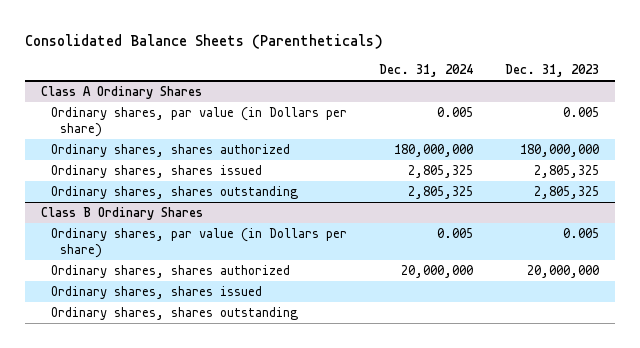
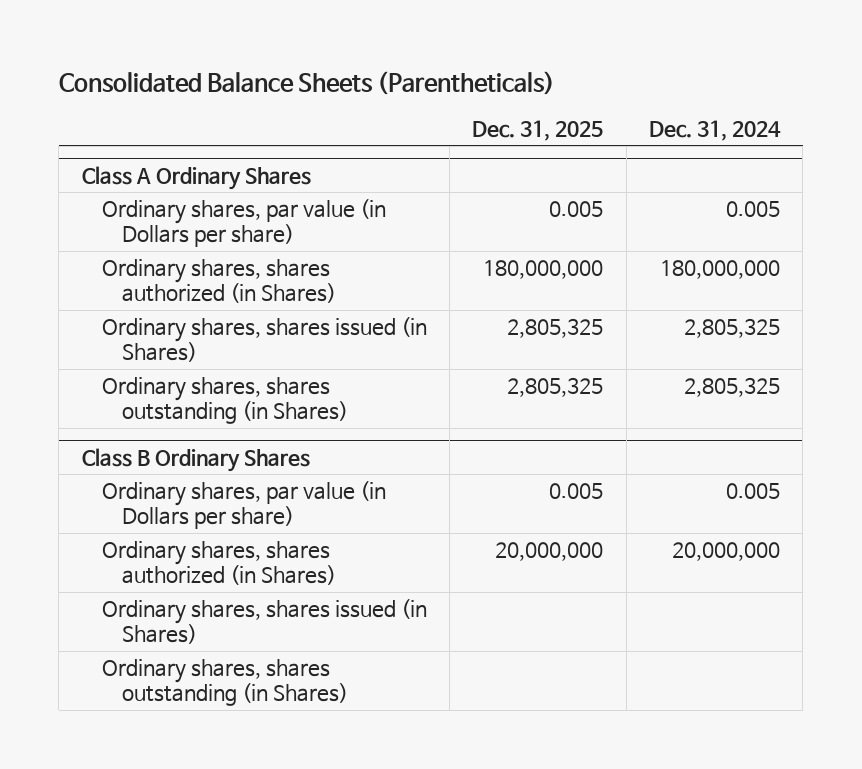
- | Dec. 31, 2024 | Dec. 31, 2023
+ | Dec. 31, 2025 | Dec. 31, 2024
@ Class A Ordinary Shares
- Ordinary shares, shares authorized | 180,000,000 | 180,000,000
- Ordinary shares, shares issued | 2,805,325 | 2,805,325
- Ordinary shares, shares outstanding | 2,805,325 | 2,805,325
+ Ordinary shares, shares authorized (in Shares) | 180,000,000 | 180,000,000
+ Ordinary shares, shares issued (in Shares) | 2,805,325 | 2,805,325
+ Ordinary shares, shares outstanding (in Shares) | 2,805,325 | 2,805,325
@ Class B Ordinary Shares
- Ordinary shares, shares authorized | 20,000,000 | 20,000,000
- Ordinary shares, shares issued
- Ordinary shares, shares outstanding
+ Ordinary shares, shares authorized (in Shares) | 20,000,000 | 20,000,000
+ Ordinary shares, shares issued (in Shares)
+ Ordinary shares, shares outstanding (in Shares)

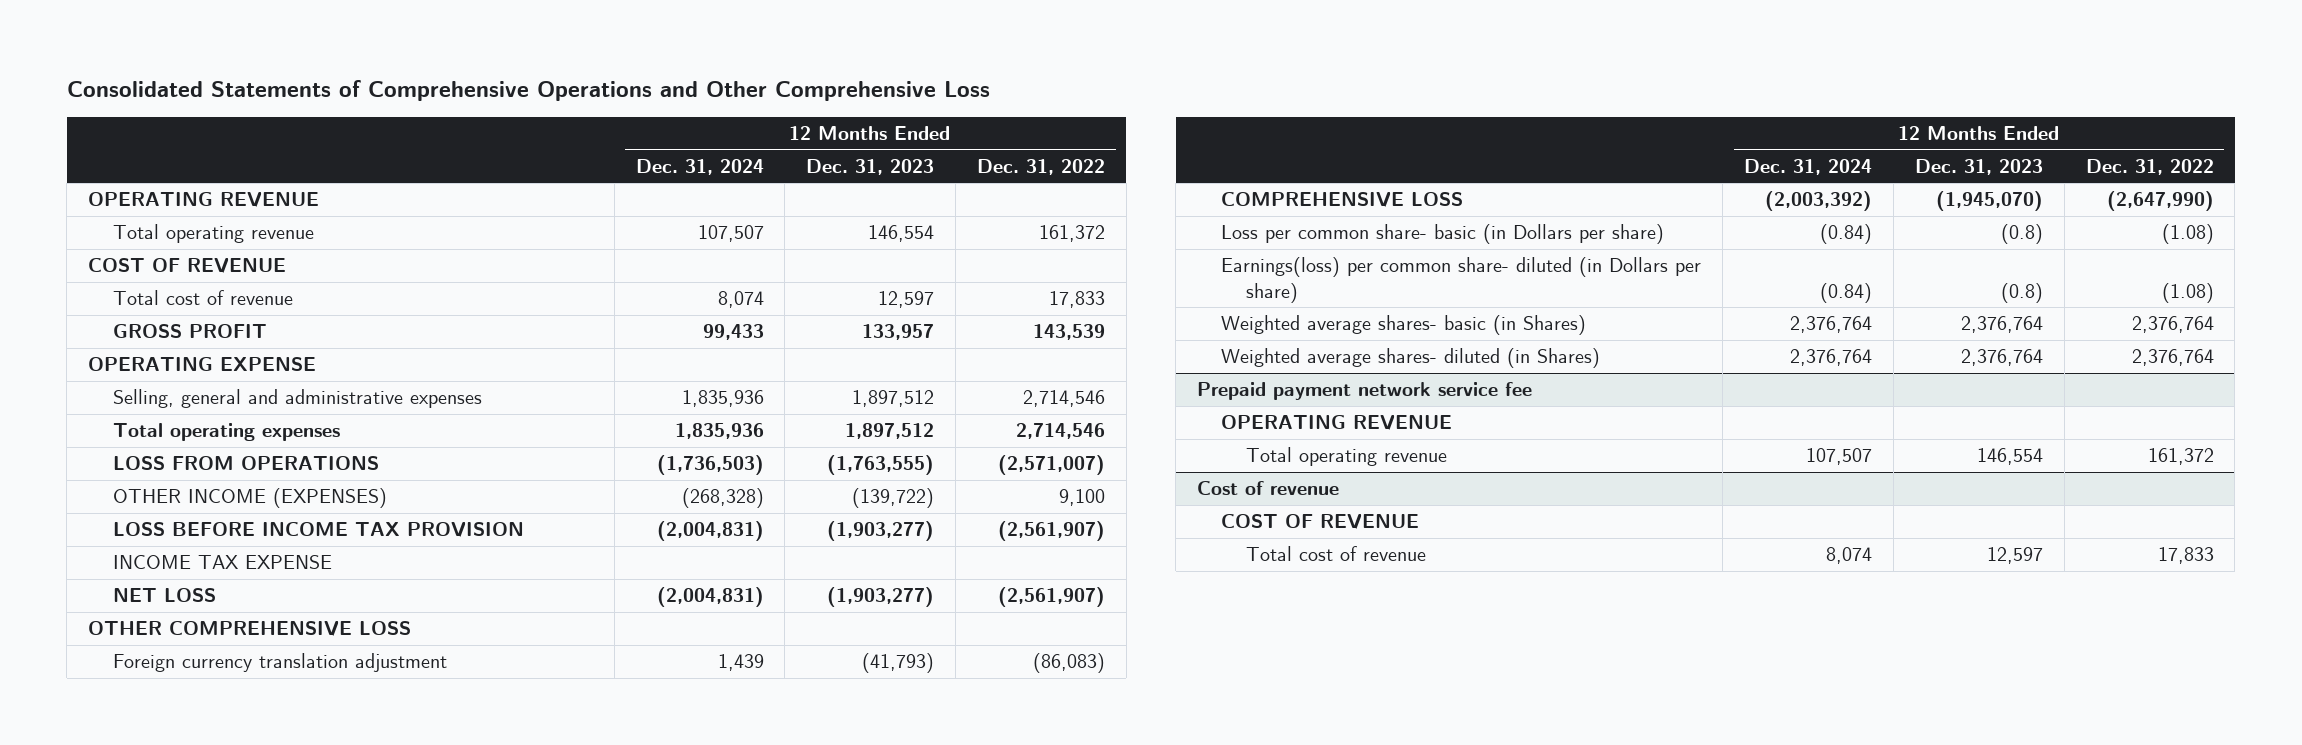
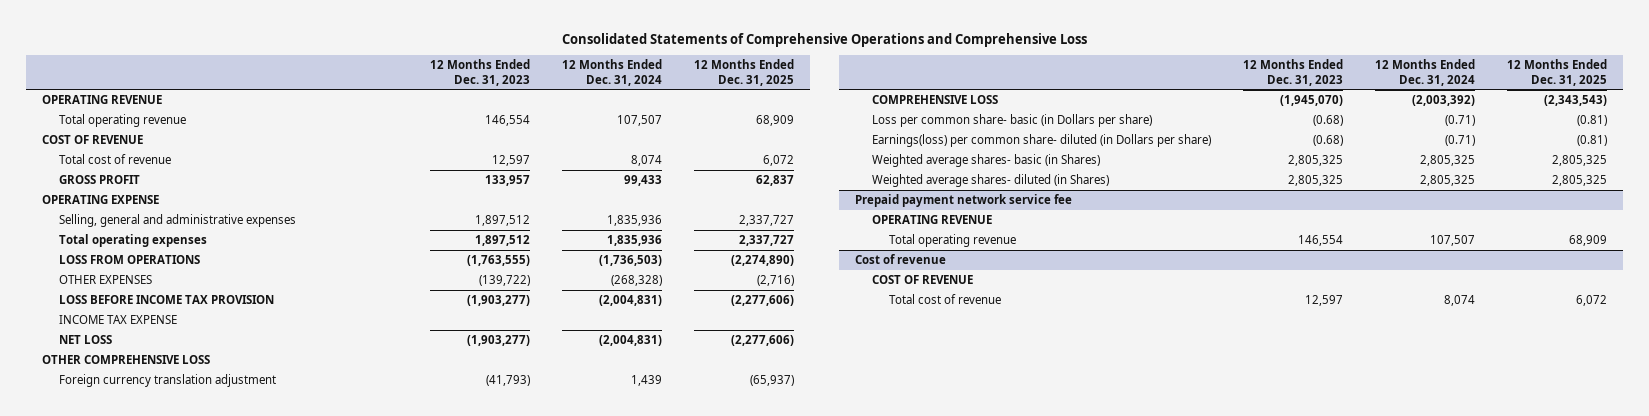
- Consolidated Statements of Comprehensive Operations and Other Comprehensive Loss
+ Consolidated Statements of Comprehensive Operations and Comprehensive Loss
- | 12 Months Ended Dec. 31, 2024 | 12 Months Ended Dec. 31, 2023 | 12 Months Ended Dec. 31, 2022
+ | 12 Months Ended Dec. 31, 2023 | 12 Months Ended Dec. 31, 2024 | 12 Months Ended Dec. 31, 2025
- OTHER INCOME (EXPENSES) | (268,328) | (139,722) | 9,100
+ OTHER EXPENSES | (139,722) | (268,328) | (2,716)
- Loss per common share- basic (in Dollars per share) | (0.84) | (0.8) | (1.08)
- Earnings(loss) per common share- diluted (in Dollars per share) | (0.84) | (0.8) | (1.08)
- Weighted average shares- basic (in Shares) | 2,376,764 | 2,376,764 | 2,376,764
- Weighted average shares- diluted (in Shares) | 2,376,764 | 2,376,764 | 2,376,764
+ Loss per common share- basic (in Dollars per share) | (0.68) | (0.71) | (0.81)
+ Earnings(loss) per common share- diluted (in Dollars per share) | (0.68) | (0.71) | (0.81)
+ Weighted average shares- basic (in Shares) | 2,805,325 | 2,805,325 | 2,805,325
+ Weighted average shares- diluted (in Shares) | 2,805,325 | 2,805,325 | 2,805,325

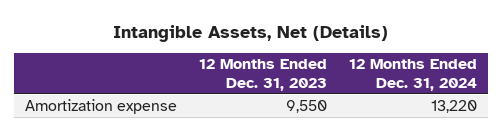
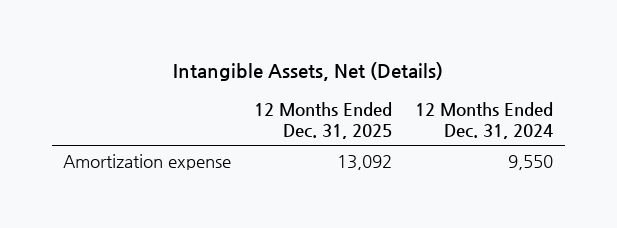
- | 12 Months Ended Dec. 31, 2023 | 12 Months Ended Dec. 31, 2024
+ | 12 Months Ended Dec. 31, 2025 | 12 Months Ended Dec. 31, 2024
- Amortization expense | 9,550 | 13,220
+ Amortization expense | 13,092 | 9,550

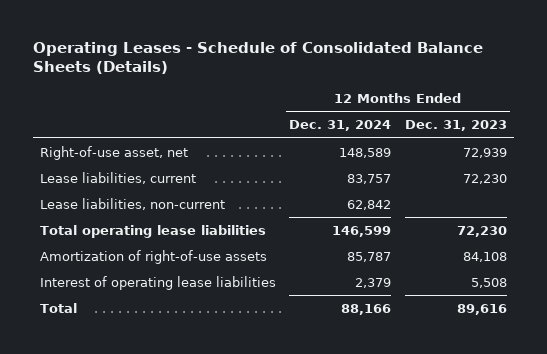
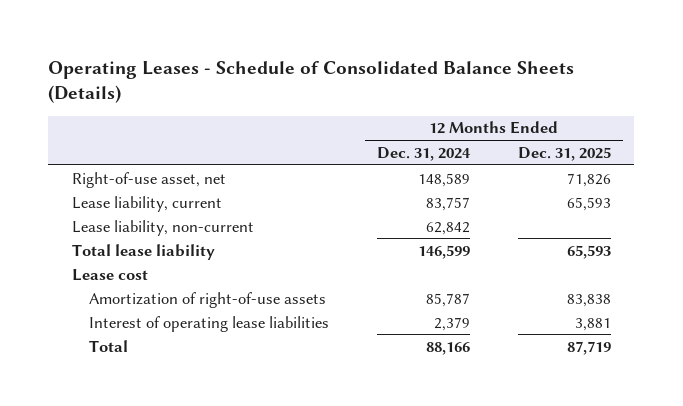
- | 12 Months Ended Dec. 31, 2024 | 12 Months Ended Dec. 31, 2023
+ | 12 Months Ended Dec. 31, 2024 | 12 Months Ended Dec. 31, 2025
- Lease liabilities, current | 83,757 | 72,230
- Lease liabilities, non-current | 62,842 |
- Total operating lease liabilities | 146,599 | 72,230
+ Lease liability, current | 83,757 | 65,593
+ Lease liability, non-current | 62,842 |
+ Total lease liability | 146,599 | 65,593
+ Lease cost

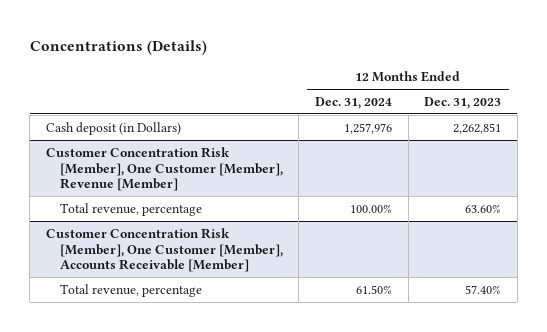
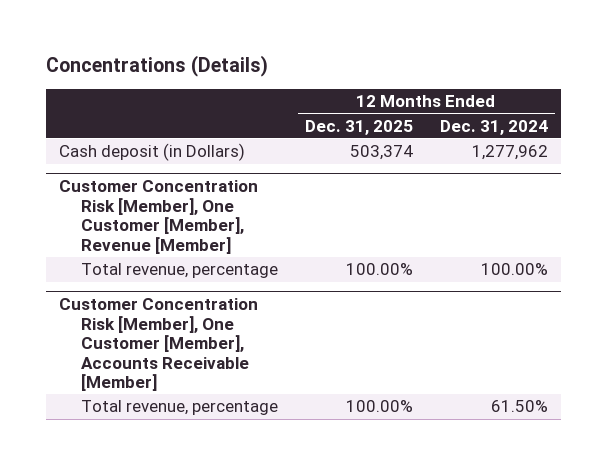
- | 12 Months Ended Dec. 31, 2024 | 12 Months Ended Dec. 31, 2023
+ | 12 Months Ended Dec. 31, 2025 | 12 Months Ended Dec. 31, 2024
- Cash deposit (in Dollars) | 1,257,976 | 2,262,851
+ Cash deposit (in Dollars) | 503,374 | 1,277,962

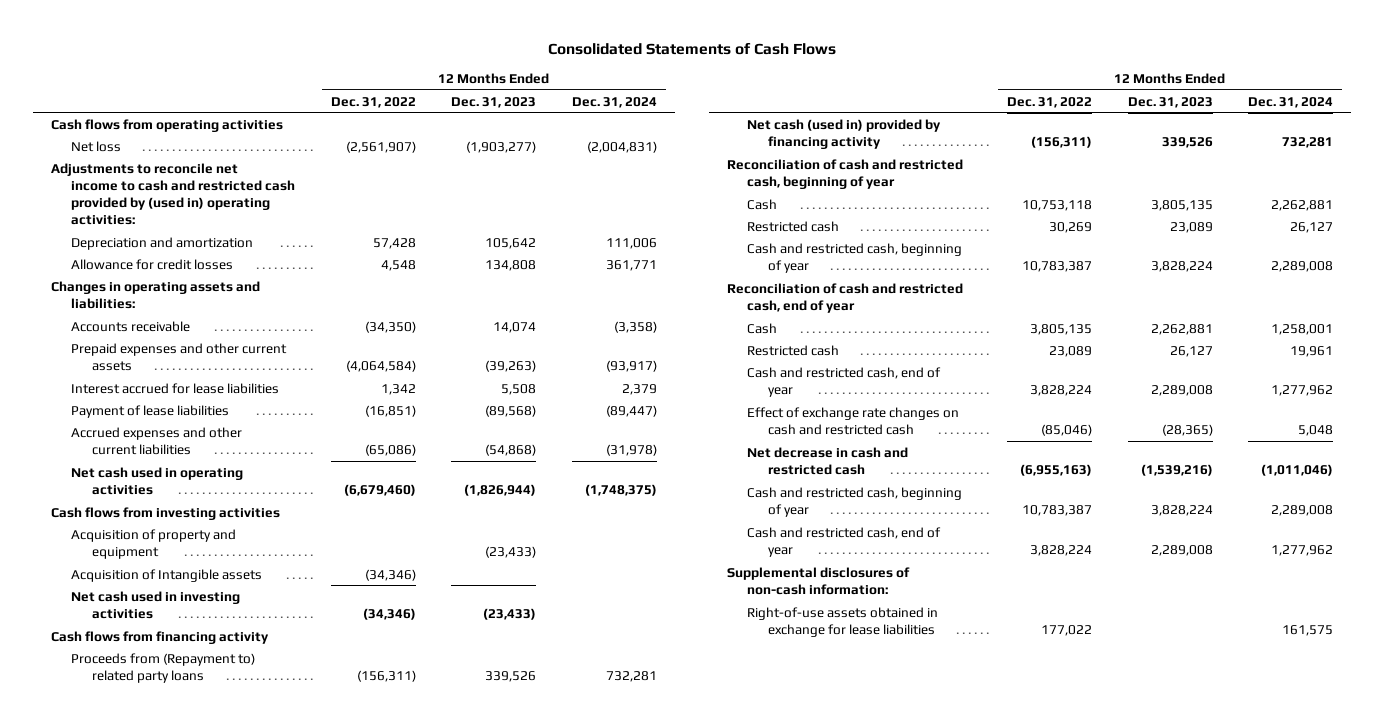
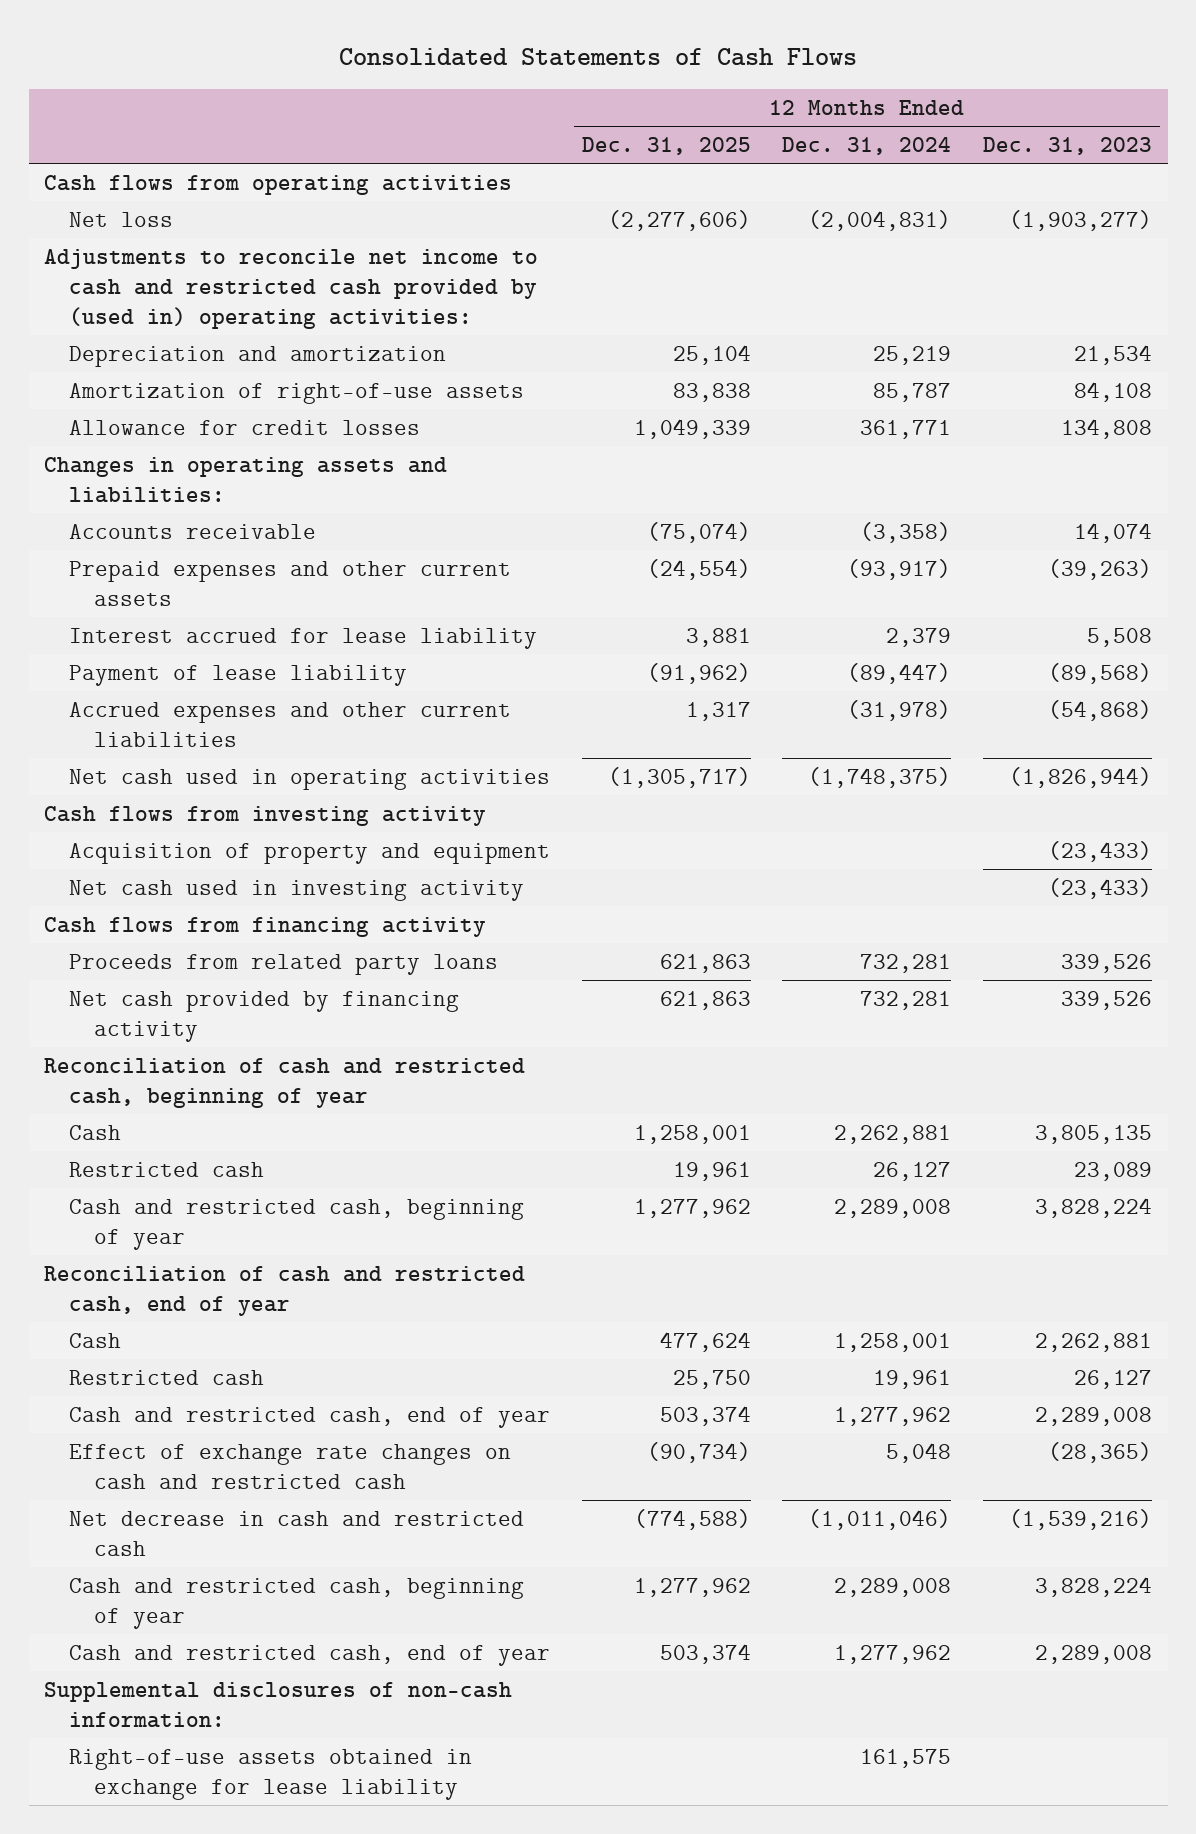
- | 12 Months Ended Dec. 31, 2022 | 12 Months Ended Dec. 31, 2023 | 12 Months Ended Dec. 31, 2024
+ | 12 Months Ended Dec. 31, 2025 | 12 Months Ended Dec. 31, 2024 | 12 Months Ended Dec. 31, 2023
- Depreciation and amortization | 57,428 | 105,642 | 111,006
+ Depreciation and amortization | 25,104 | 25,219 | 21,534
+ Amortization of right-of-use assets | 83,838 | 85,787 | 84,108
- Interest accrued for lease liabilities | 1,342 | 5,508 | 2,379
- Payment of lease liabilities | (16,851) | (89,568) | (89,447)
+ Interest accrued for lease liability | 3,881 | 2,379 | 5,508
+ Payment of lease liability | (91,962) | (89,447) | (89,568)
- Cash flows from investing activities
+ Cash flows from investing activity
- Acquisition of Intangible assets | (34,346) | |
- Net cash used in investing activities | (34,346) | (23,433) |
+ Net cash used in investing activity | | | (23,433)
- Proceeds from (Repayment to) related party loans | (156,311) | 339,526 | 732,281
- Net cash (used in) provided by financing activity | (156,311) | 339,526 | 732,281
+ Proceeds from related party loans | 621,863 | 732,281 | 339,526
+ Net cash provided by financing activity | 621,863 | 732,281 | 339,526
- Right-of-use assets obtained in exchange for lease liabilities | 177,022 | | 161,575
+ Right-of-use assets obtained in exchange for lease liability | | 161,575 |

